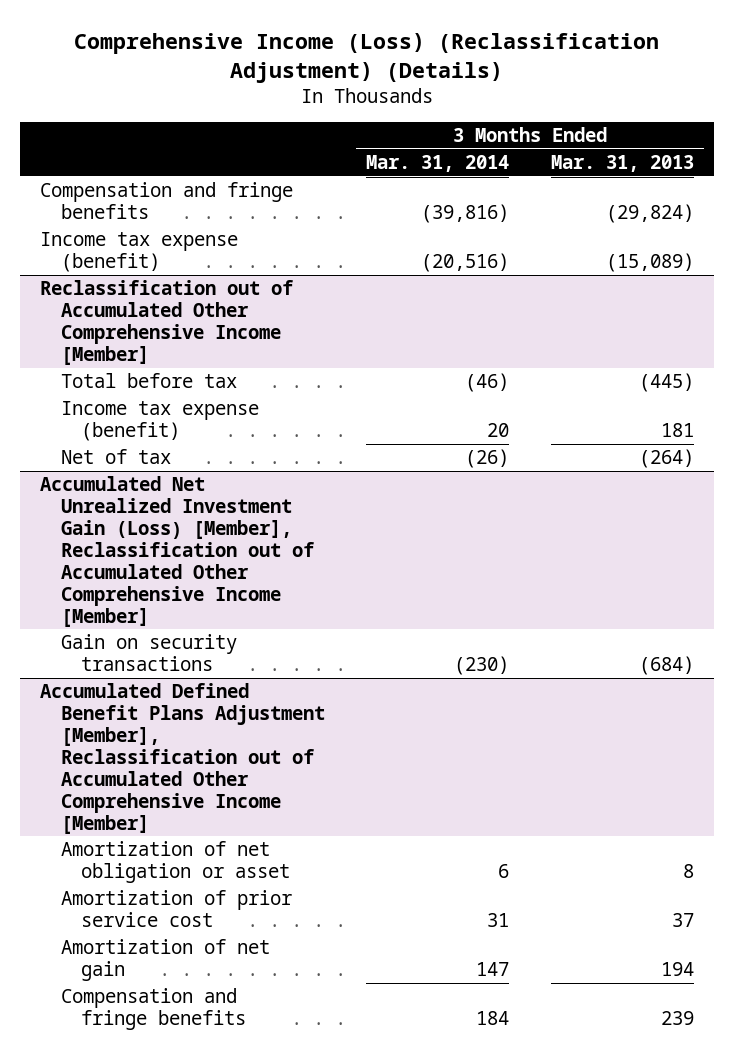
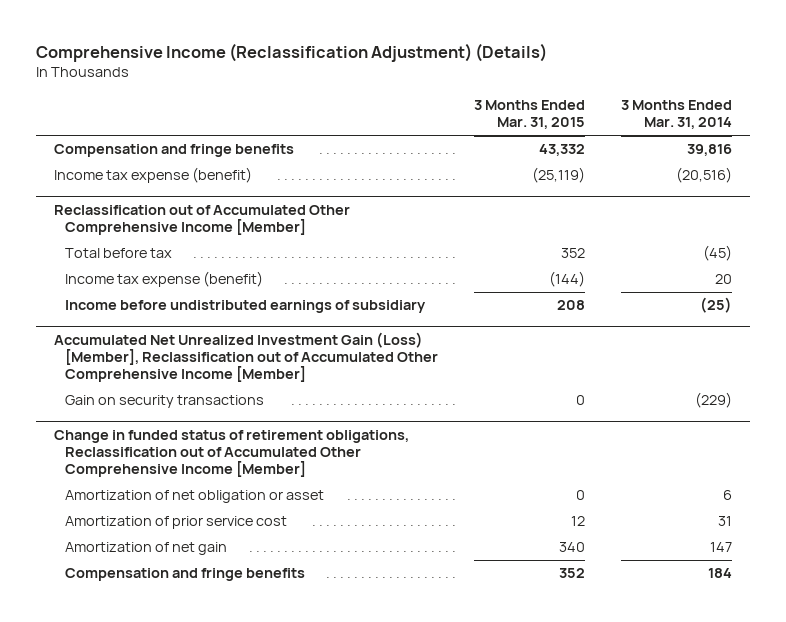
- Comprehensive Income (Loss) (Reclassification Adjustment) (Details)
+ Comprehensive Income (Reclassification Adjustment) (Details)
- | 3 Months Ended Mar. 31, 2014 | 3 Months Ended Mar. 31, 2013
+ | 3 Months Ended Mar. 31, 2015 | 3 Months Ended Mar. 31, 2014
- Compensation and fringe benefits | (39,816) | (29,824)
+ Compensation and fringe benefits | 43,332 | 39,816
@ Reclassification out of Accumulated Other Comprehensive Income [Member]
- Total before tax | (46) | (445)
+ Total before tax | 352 | (45)
- Net of tax | (26) | (264)
+ Income before undistributed earnings of subsidiary | 208 | (25)
@ Accumulated Net Unrealized Investment Gain (Loss) [Member], Reclassification out of Accumulated Other Comprehensive Income [Member]
- Gain on security transactions | (230) | (684)
- Accumulated Defined Benefit Plans Adjustment [Member], Reclassification out of Accumulated Other Comprehensive Income [Member]
@ Accumulated Net Unrealized Investment Gain (Loss) [Member], Reclassification out of Accumulated Other Comprehensive Income [Member]
+ Gain on security transactions | 0 | (229)
+ Change in funded status of retirement obligations, Reclassification out of Accumulated Other Comprehensive Income [Member]

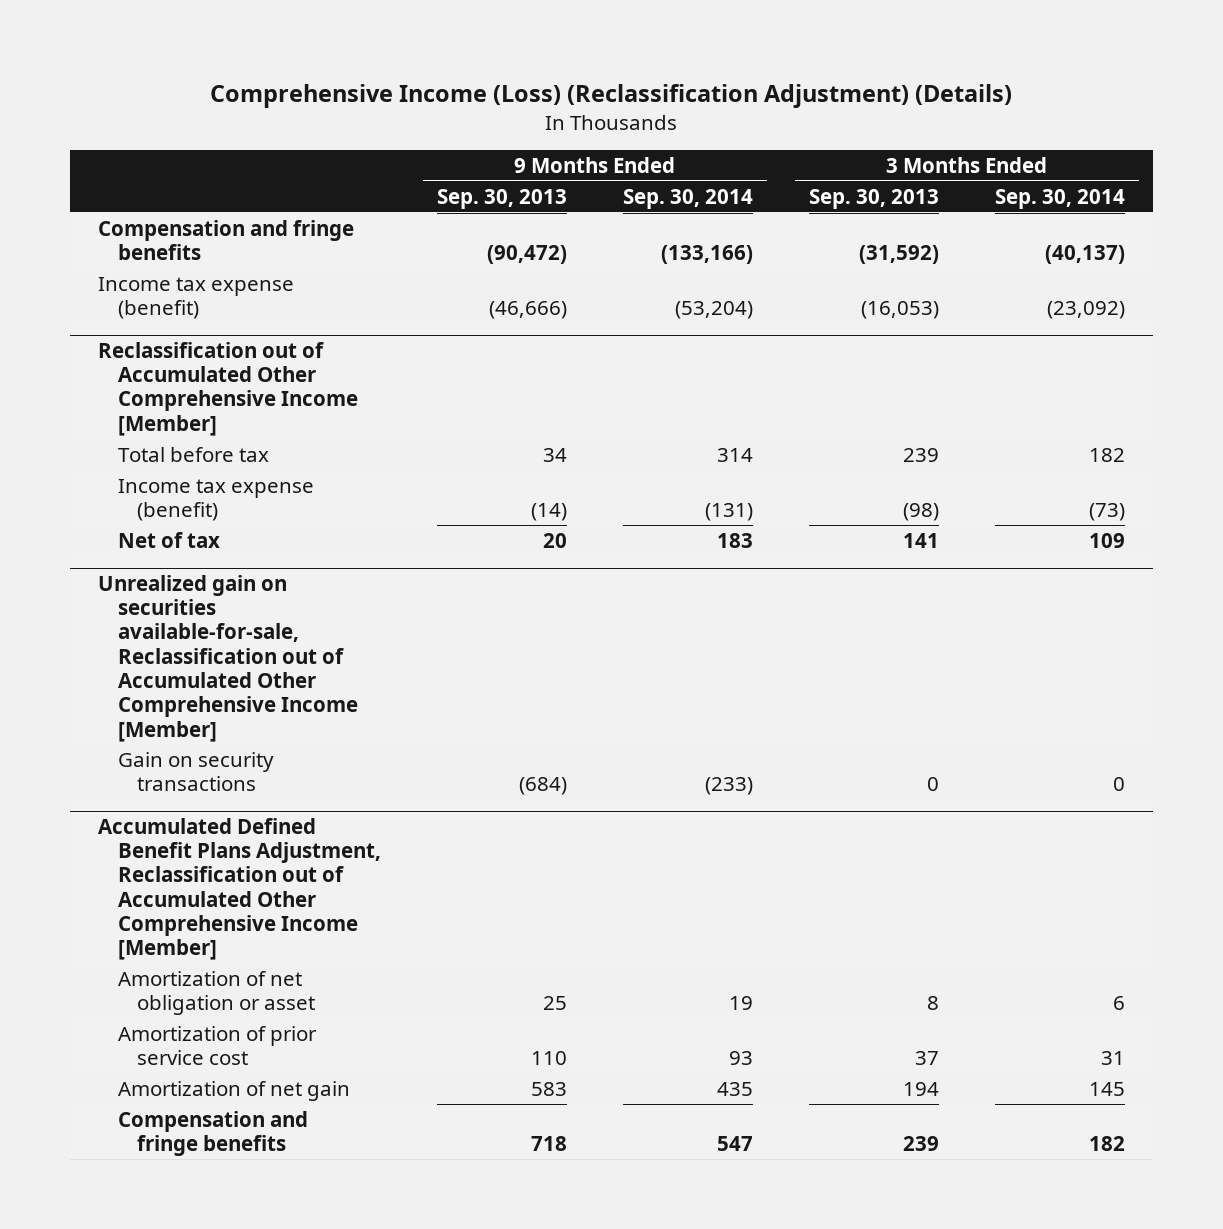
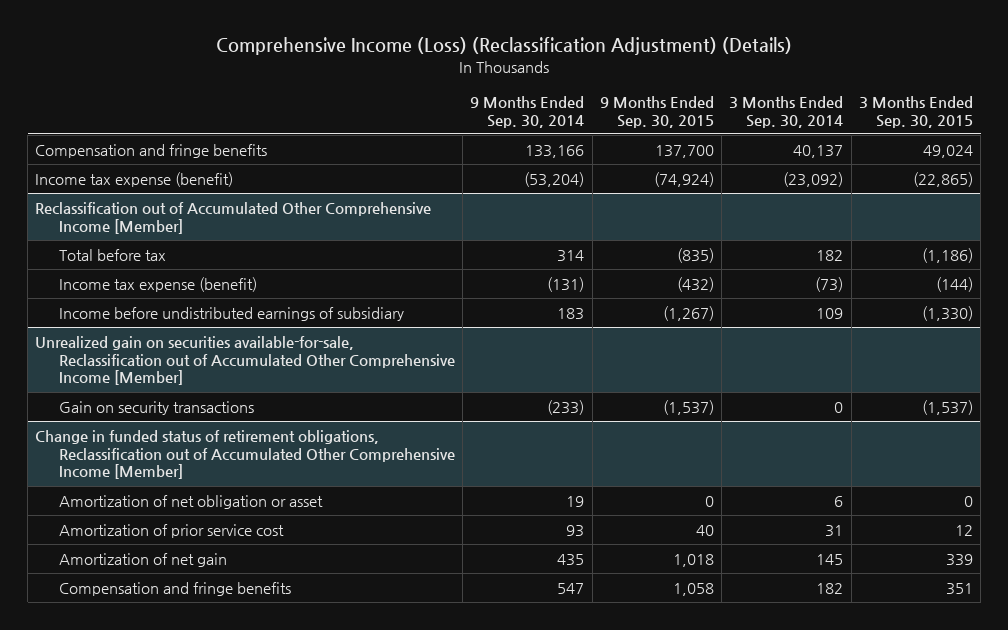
- | 9 Months Ended Sep. 30, 2013 | 9 Months Ended Sep. 30, 2014 | 3 Months Ended Sep. 30, 2013 | 3 Months Ended Sep. 30, 2014
+ | 9 Months Ended Sep. 30, 2014 | 9 Months Ended Sep. 30, 2015 | 3 Months Ended Sep. 30, 2014 | 3 Months Ended Sep. 30, 2015
- Compensation and fringe benefits | (90,472) | (133,166) | (31,592) | (40,137)
+ Compensation and fringe benefits | 133,166 | 137,700 | 40,137 | 49,024
@ Reclassification out of Accumulated Other Comprehensive Income [Member]
- Net of tax | 20 | 183 | 141 | 109
+ Income before undistributed earnings of subsidiary | 183 | (1,267) | 109 | (1,330)
- Accumulated Defined Benefit Plans Adjustment, Reclassification out of Accumulated Other Comprehensive Income [Member]
+ Change in funded status of retirement obligations, Reclassification out of Accumulated Other Comprehensive Income [Member]

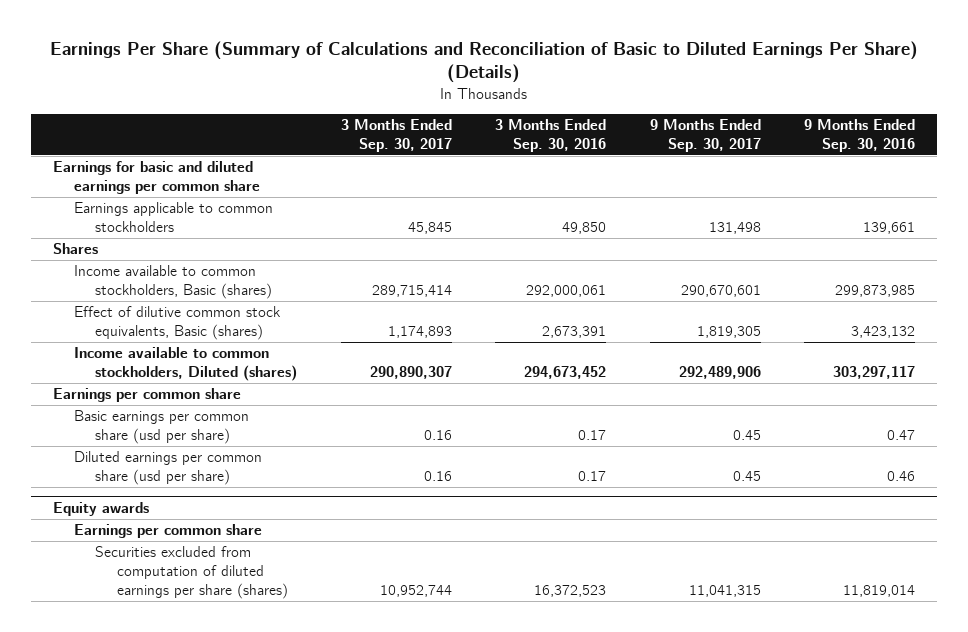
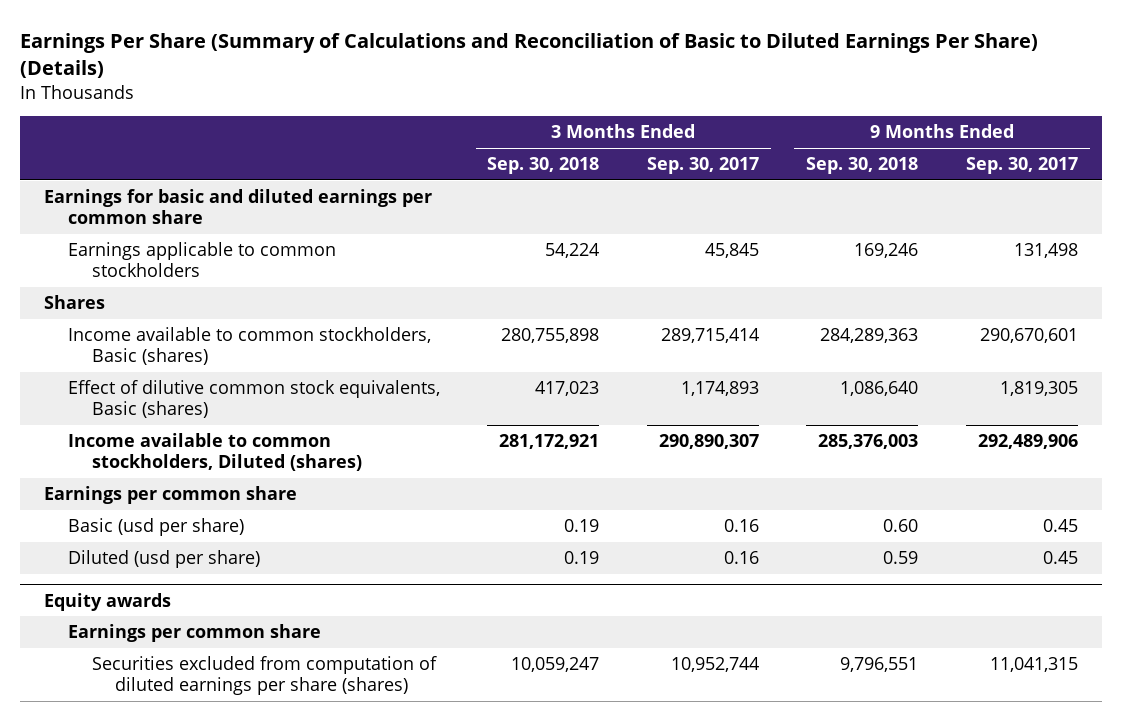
- | 3 Months Ended Sep. 30, 2017 | 3 Months Ended Sep. 30, 2016 | 9 Months Ended Sep. 30, 2017 | 9 Months Ended Sep. 30, 2016
+ | 3 Months Ended Sep. 30, 2018 | 3 Months Ended Sep. 30, 2017 | 9 Months Ended Sep. 30, 2018 | 9 Months Ended Sep. 30, 2017
- Basic earnings per common share (usd per share) | 0.16 | 0.17 | 0.45 | 0.47
- Diluted earnings per common share (usd per share) | 0.16 | 0.17 | 0.45 | 0.46
+ Basic (usd per share) | 0.19 | 0.16 | 0.60 | 0.45
+ Diluted (usd per share) | 0.19 | 0.16 | 0.59 | 0.45

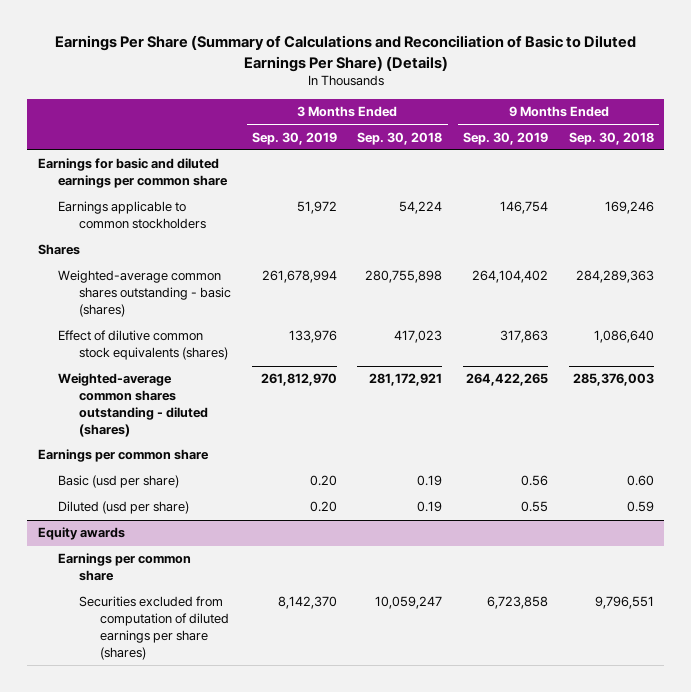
- | 3 Months Ended Sep. 30, 2018 | 3 Months Ended Sep. 30, 2017 | 9 Months Ended Sep. 30, 2018 | 9 Months Ended Sep. 30, 2017
+ | 3 Months Ended Sep. 30, 2019 | 3 Months Ended Sep. 30, 2018 | 9 Months Ended Sep. 30, 2019 | 9 Months Ended Sep. 30, 2018
- Income available to common stockholders, Basic (shares) | 280,755,898 | 289,715,414 | 284,289,363 | 290,670,601
- Effect of dilutive common stock equivalents, Basic (shares) | 417,023 | 1,174,893 | 1,086,640 | 1,819,305
- Income available to common stockholders, Diluted (shares) | 281,172,921 | 290,890,307 | 285,376,003 | 292,489,906
+ Weighted-average common shares outstanding - basic (shares) | 261,678,994 | 280,755,898 | 264,104,402 | 284,289,363
+ Effect of dilutive common stock equivalents (shares) | 133,976 | 417,023 | 317,863 | 1,086,640
+ Weighted-average common shares outstanding - diluted (shares) | 261,812,970 | 281,172,921 | 264,422,265 | 285,376,003

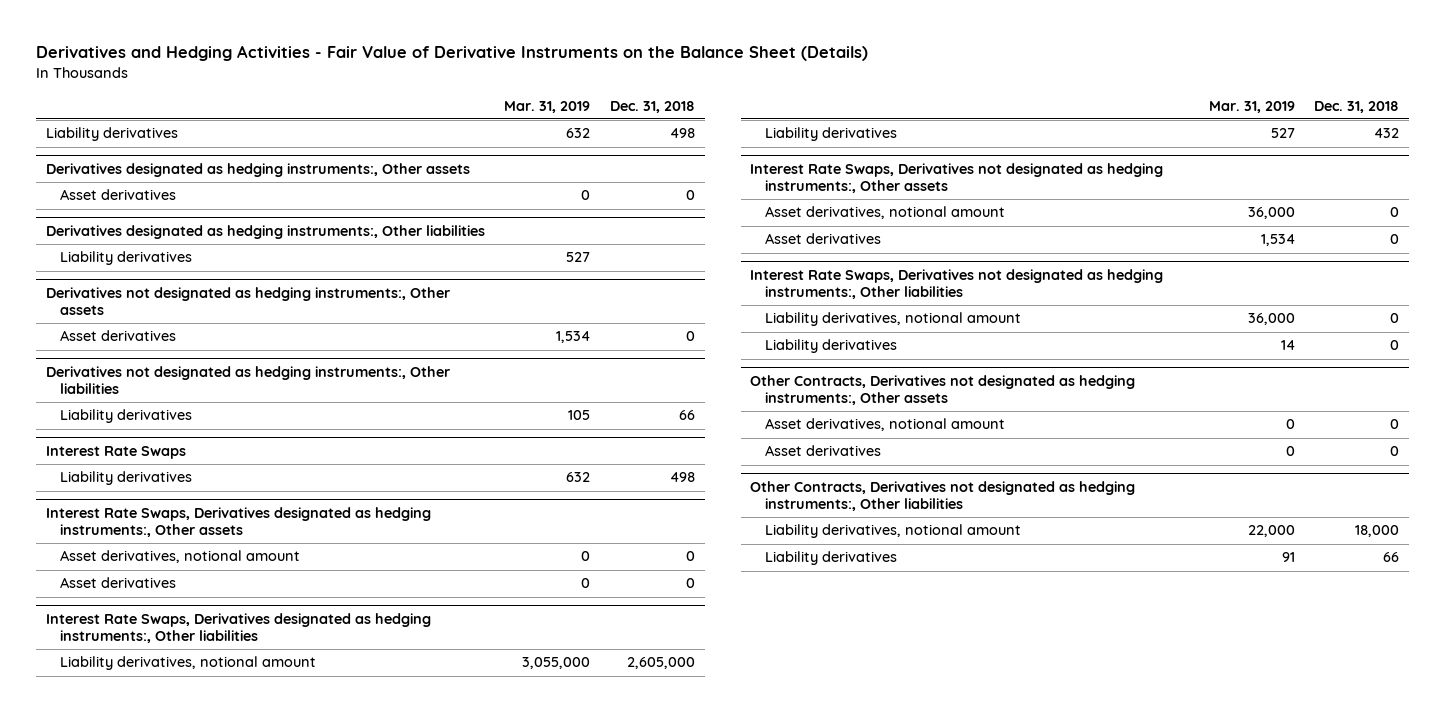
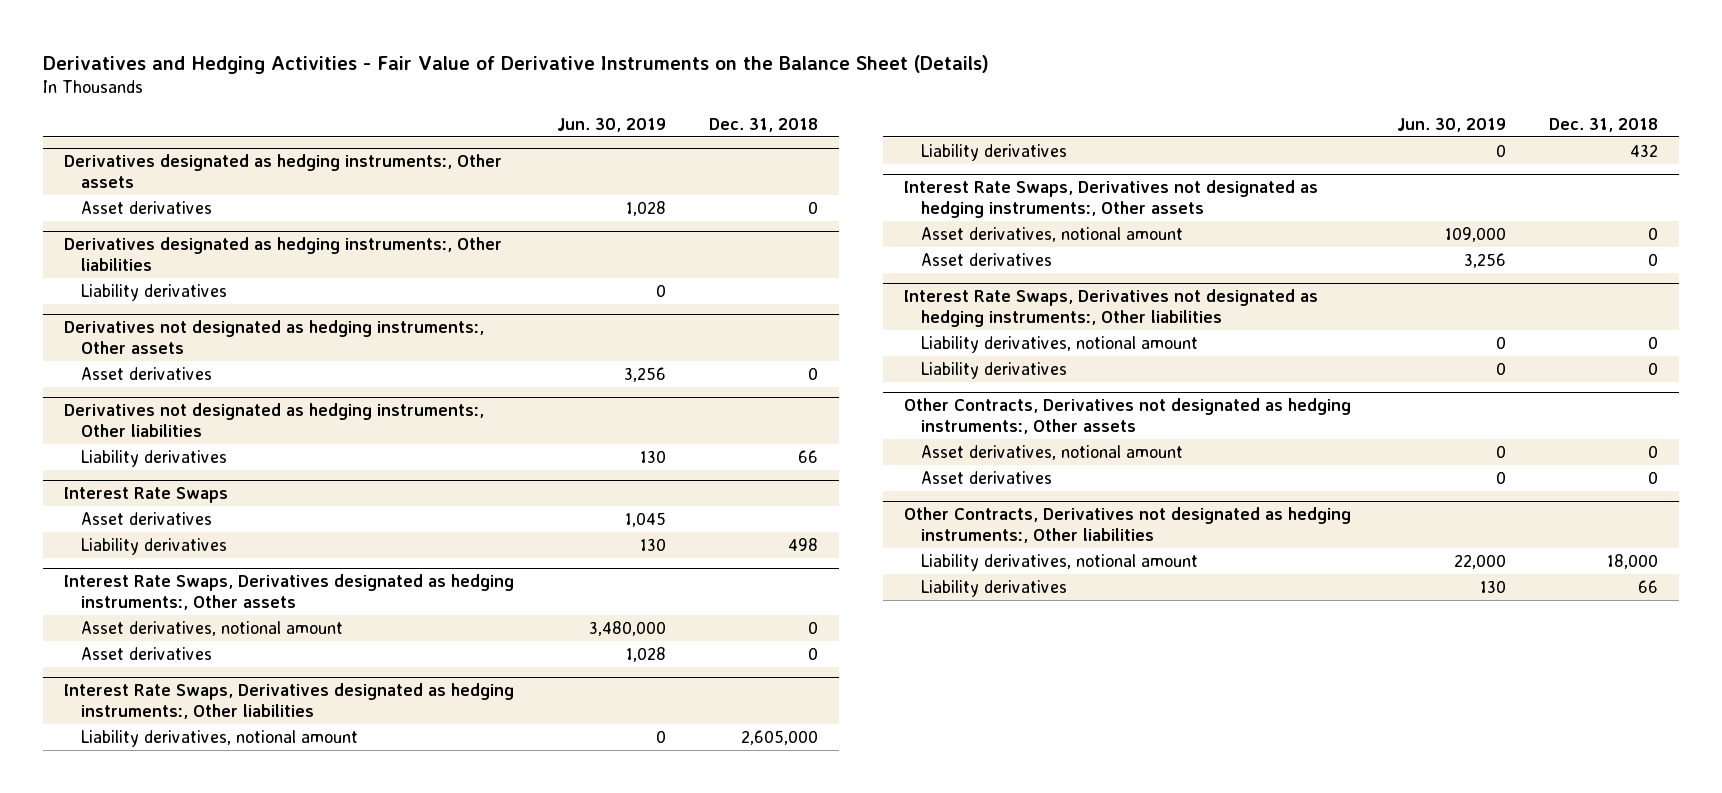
- | Mar. 31, 2019 | Dec. 31, 2018
+ | Jun. 30, 2019 | Dec. 31, 2018
- Liability derivatives | 632 | 498
@ Interest Rate Swaps
+ Asset derivatives | 1,045 |

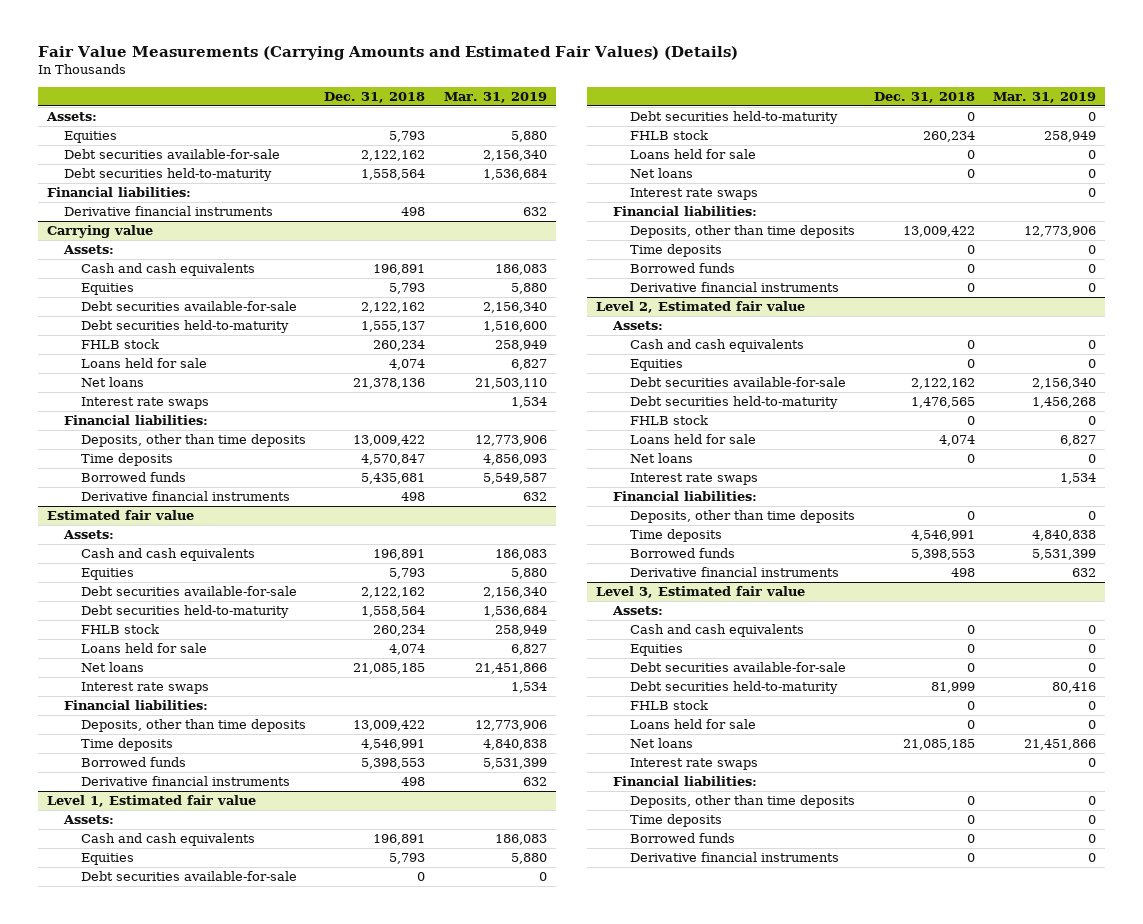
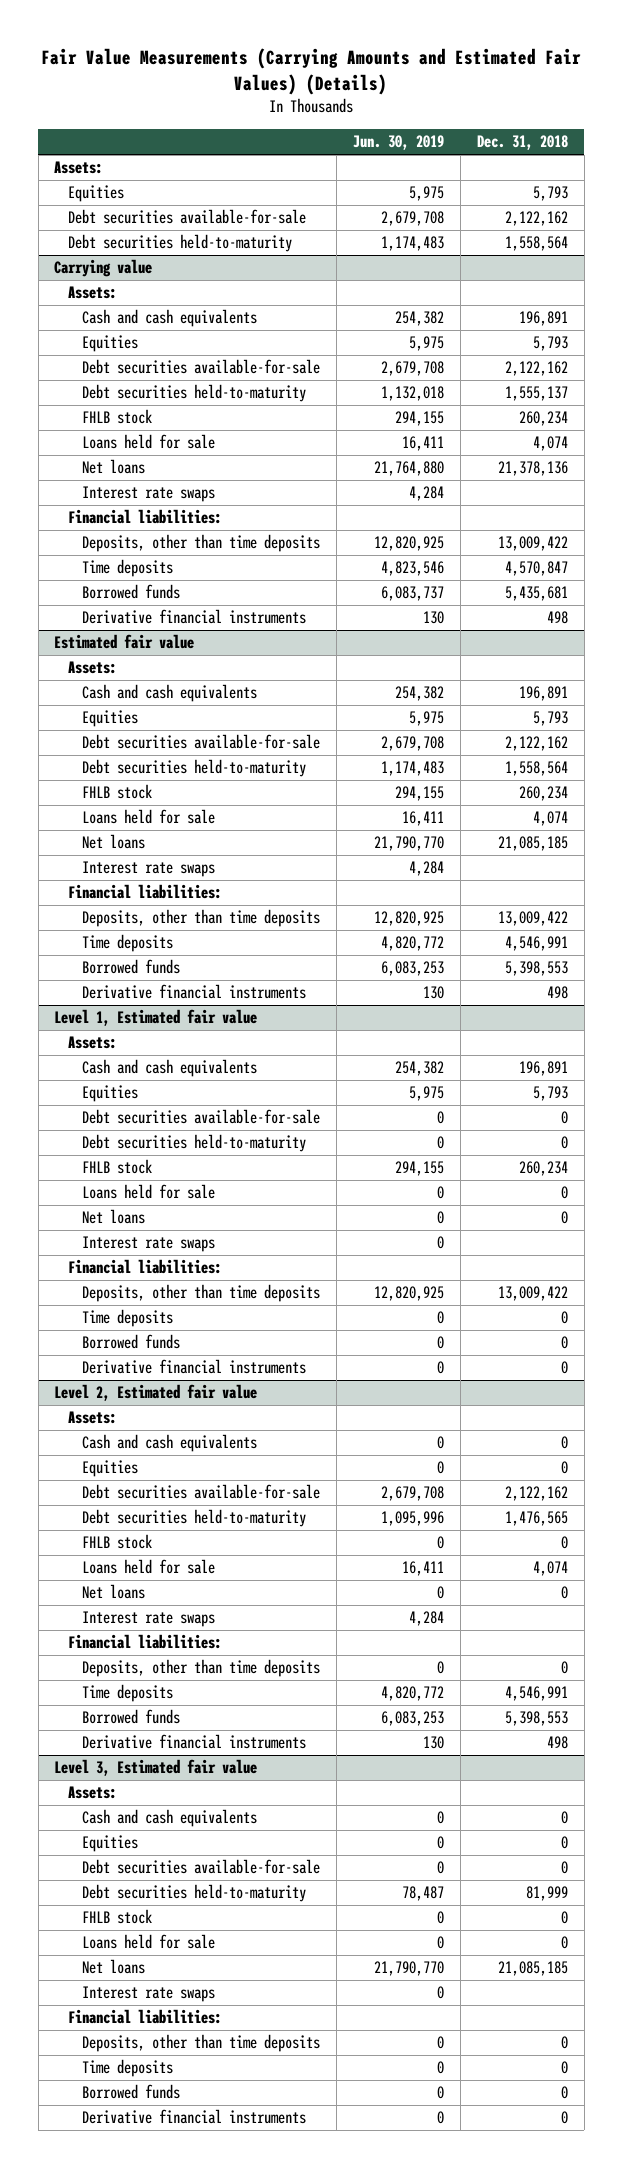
- | Dec. 31, 2018 | Mar. 31, 2019
+ | Jun. 30, 2019 | Dec. 31, 2018
- Financial liabilities:
- Derivative financial instruments | 498 | 632

